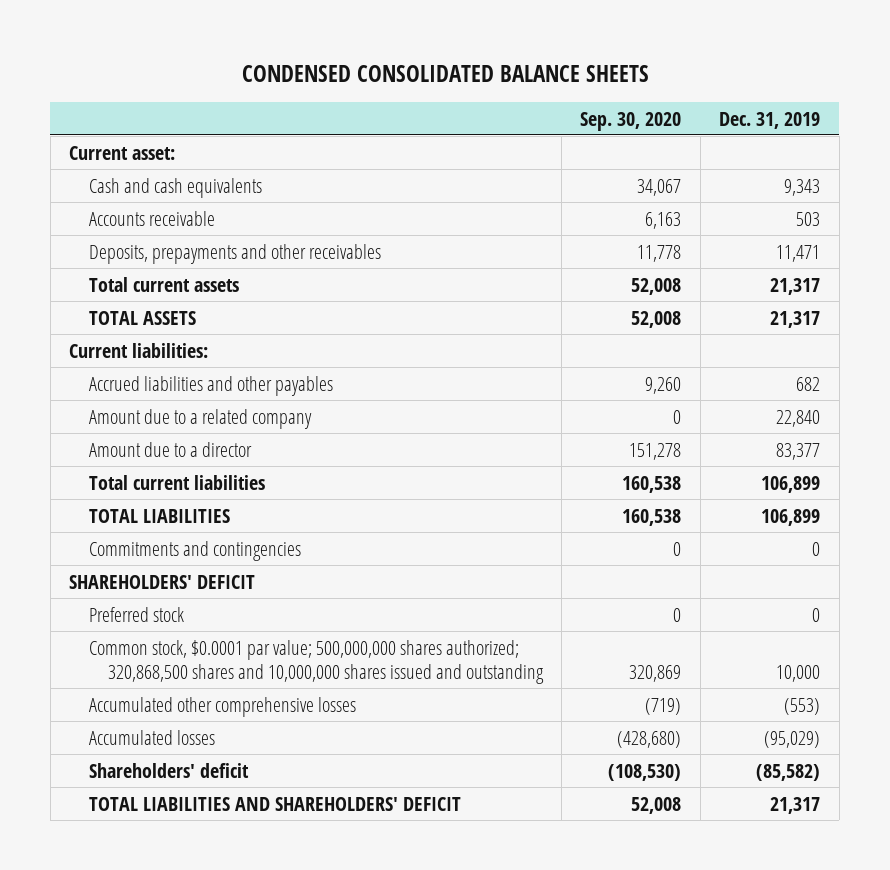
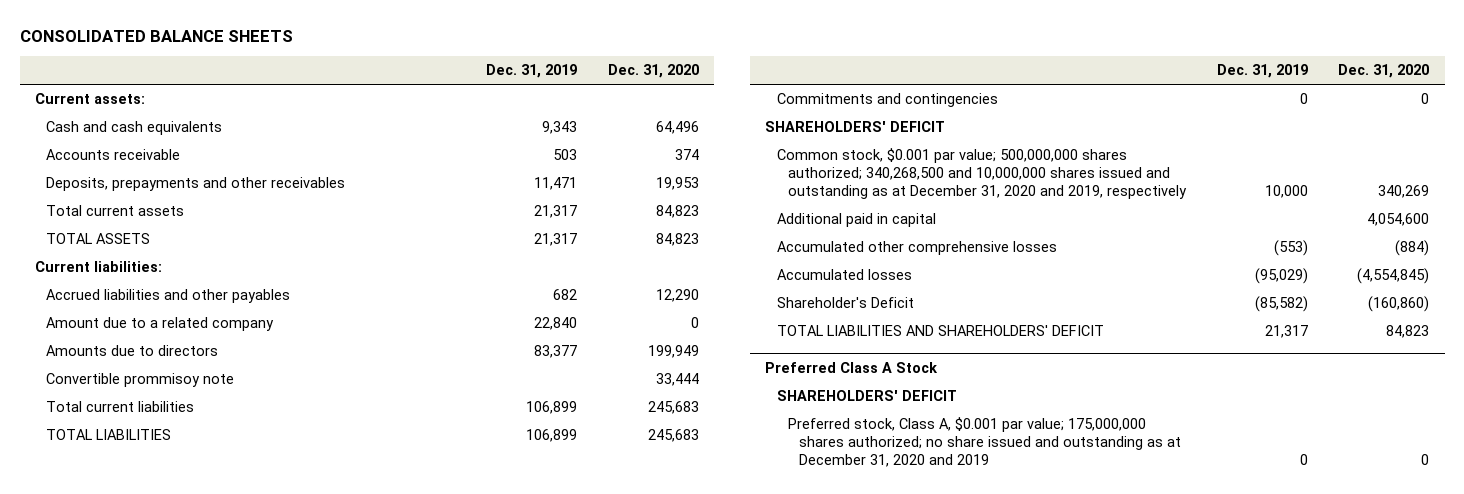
- CONDENSED CONSOLIDATED BALANCE SHEETS
+ CONSOLIDATED BALANCE SHEETS
- | Sep. 30, 2020 | Dec. 31, 2019
+ | Dec. 31, 2019 | Dec. 31, 2020
- Current asset:
+ Current assets:
- Amount due to a director | 151,278 | 83,377
+ Amounts due to directors | 83,377 | 199,949
+ Convertible prommisoy note | | 33,444
- Preferred stock | 0 | 0
- Common stock, $0.0001 par value; 500,000,000 shares authorized; 320,868,500 shares and 10,000,000 shares issued and outstanding | 320,869 | 10,000
+ Common stock, $0.001 par value; 500,000,000 shares authorized; 340,268,500 and 10,000,000 shares issued and outstanding as at December 31, 2020 and 2019, respectively | 10,000 | 340,269
+ Additional paid in capital | | 4,054,600
- Shareholders' deficit | (108,530) | (85,582)
+ Shareholder's Deficit | (85,582) | (160,860)
+ Preferred Class A Stock
+ SHAREHOLDERS' DEFICIT
+ Preferred stock, Class A, $0.001 par value; 175,000,000 shares authorized; no share issued and outstanding as at December 31, 2020 and 2019 | 0 | 0

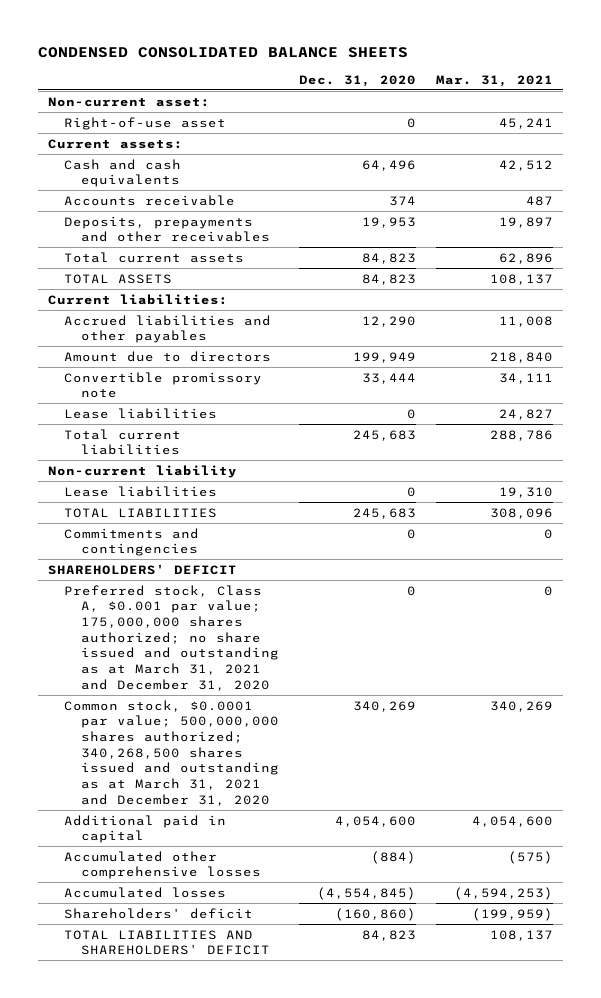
- CONSOLIDATED BALANCE SHEETS
+ CONDENSED CONSOLIDATED BALANCE SHEETS
- | Dec. 31, 2019 | Dec. 31, 2020
+ | Dec. 31, 2020 | Mar. 31, 2021
+ Non-current asset:
+ Right-of-use asset | 0 | 45,241
- Amount due to a related company | 22,840 | 0
- Amounts due to directors | 83,377 | 199,949
- Convertible prommisoy note | | 33,444
+ Amount due to directors | 199,949 | 218,840
+ Convertible promissory note | 33,444 | 34,111
+ Lease liabilities | 0 | 24,827
+ Non-current liability
+ Lease liabilities | 0 | 19,310
- Common stock, $0.001 par value; 500,000,000 shares authorized; 340,268,500 and 10,000,000 shares issued and outstanding as at December 31, 2020 and 2019, respectively | 10,000 | 340,269
+ Preferred stock, Class A, $0.001 par value; 175,000,000 shares authorized; no share issued and outstanding as at March 31, 2021 and December 31, 2020 | 0 | 0
+ Common stock, $0.0001 par value; 500,000,000 shares authorized; 340,268,500 shares issued and outstanding as at March 31, 2021 and December 31, 2020 | 340,269 | 340,269
- Shareholder's Deficit | (85,582) | (160,860)
+ Shareholders' deficit | (160,860) | (199,959)
- Preferred Class A Stock
- SHAREHOLDERS' DEFICIT
- Preferred stock, Class A, $0.001 par value; 175,000,000 shares authorized; no share issued and outstanding as at December 31, 2020 and 2019 | 0 | 0

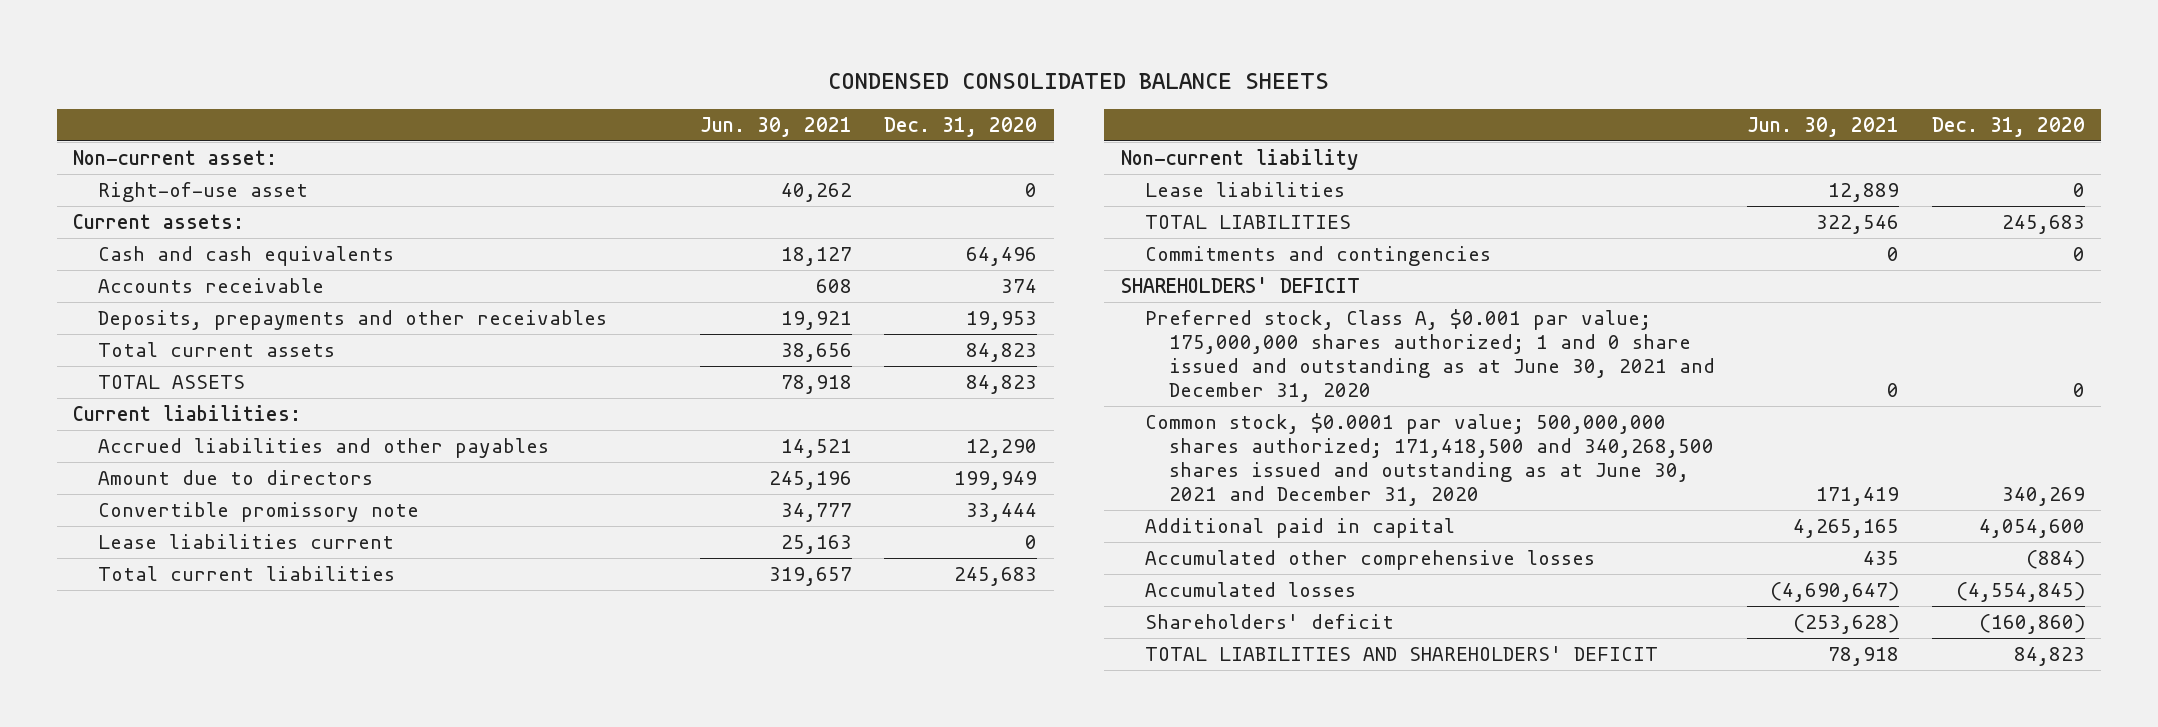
- | Dec. 31, 2020 | Mar. 31, 2021
+ | Jun. 30, 2021 | Dec. 31, 2020
- Lease liabilities | 0 | 24,827
+ Lease liabilities current | 25,163 | 0
- Preferred stock, Class A, $0.001 par value; 175,000,000 shares authorized; no share issued and outstanding as at March 31, 2021 and December 31, 2020 | 0 | 0
- Common stock, $0.0001 par value; 500,000,000 shares authorized; 340,268,500 shares issued and outstanding as at March 31, 2021 and December 31, 2020 | 340,269 | 340,269
+ Preferred stock, Class A, $0.001 par value; 175,000,000 shares authorized; 1 and 0 share issued and outstanding as at June 30, 2021 and December 31, 2020 | 0 | 0
+ Common stock, $0.0001 par value; 500,000,000 shares authorized; 171,418,500 and 340,268,500 shares issued and outstanding as at June 30, 2021 and December 31, 2020 | 171,419 | 340,269

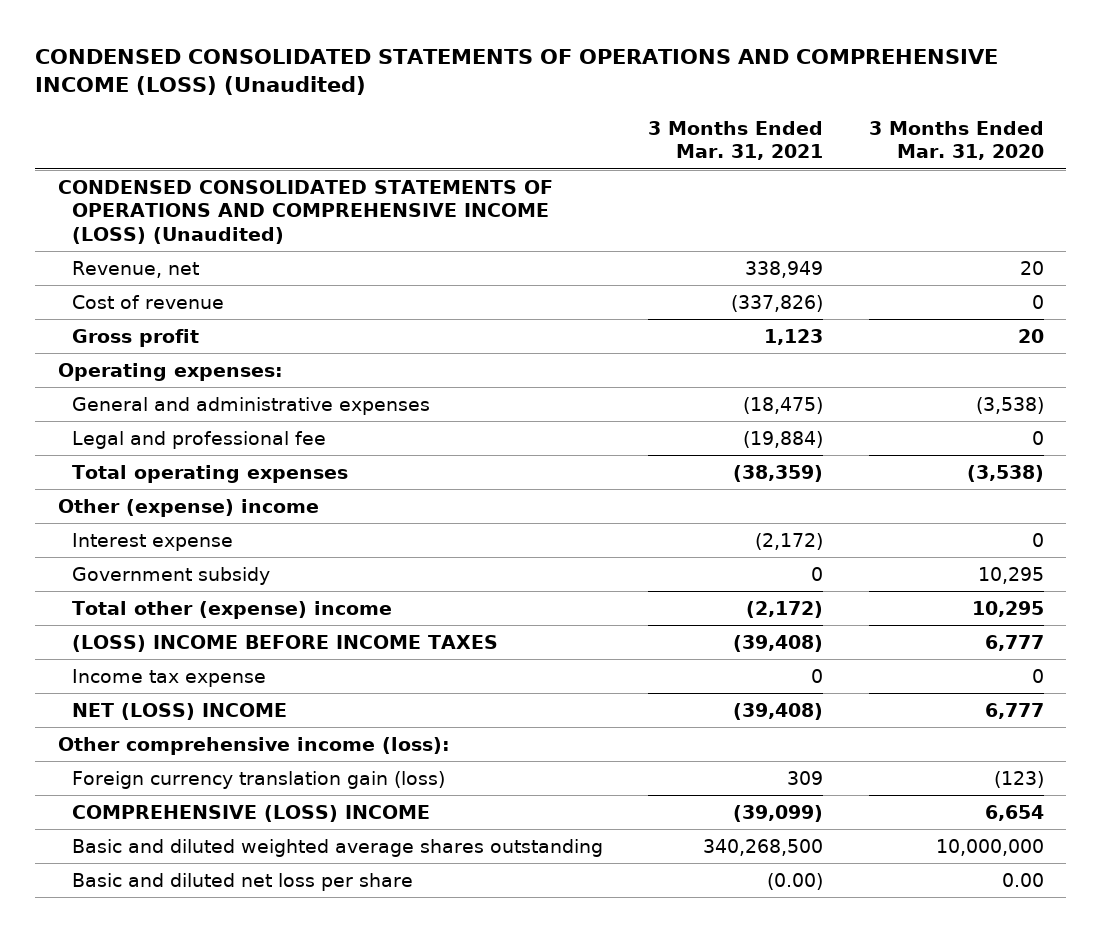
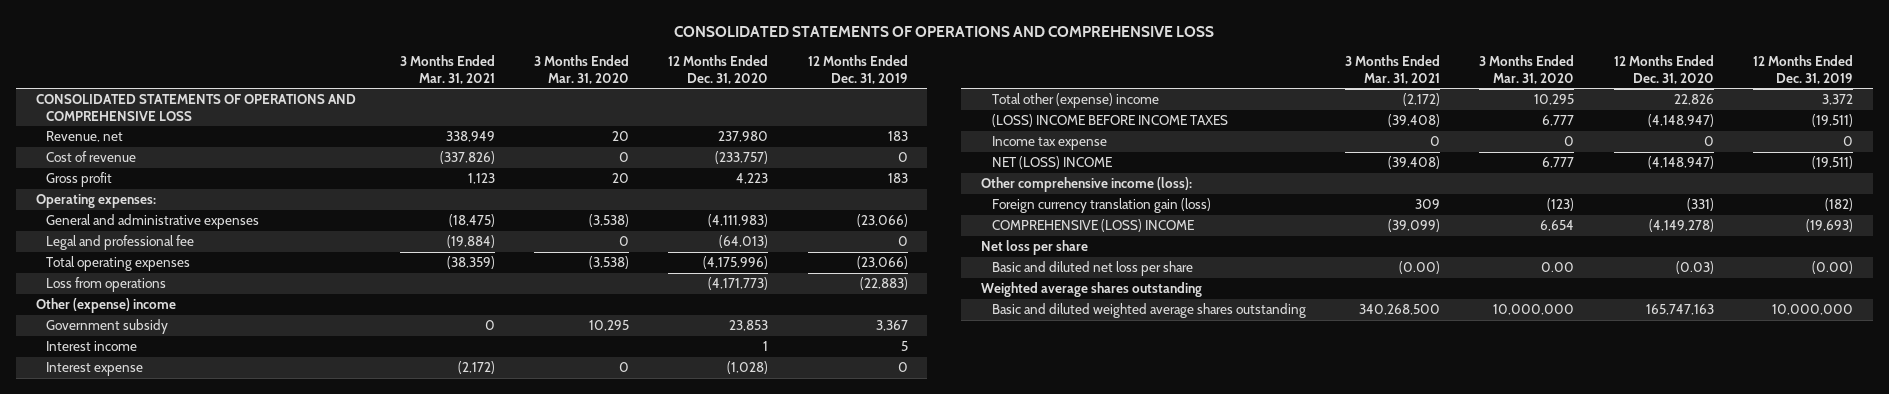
- CONDENSED CONSOLIDATED STATEMENTS OF OPERATIONS AND COMPREHENSIVE INCOME (LOSS) (Unaudited)
+ CONSOLIDATED STATEMENTS OF OPERATIONS AND COMPREHENSIVE LOSS
- | 3 Months Ended Mar. 31, 2021 | 3 Months Ended Mar. 31, 2020
+ | 3 Months Ended Mar. 31, 2021 | 3 Months Ended Mar. 31, 2020 | 12 Months Ended Dec. 31, 2020 | 12 Months Ended Dec. 31, 2019
- CONDENSED CONSOLIDATED STATEMENTS OF OPERATIONS AND COMPREHENSIVE INCOME (LOSS) (Unaudited)
+ CONSOLIDATED STATEMENTS OF OPERATIONS AND COMPREHENSIVE LOSS
+ Loss from operations | | | (4,171,773) | (22,883)
+ Interest income | | | 1 | 5
moved down: Interest expense | (2,172) | 0 | (1,028) | 0
+ Net loss per share
+ Weighted average shares outstanding
moved down: Basic and diluted weighted average shares outstanding | 340,268,500 | 10,000,000 | 165,747,163 | 10,000,000

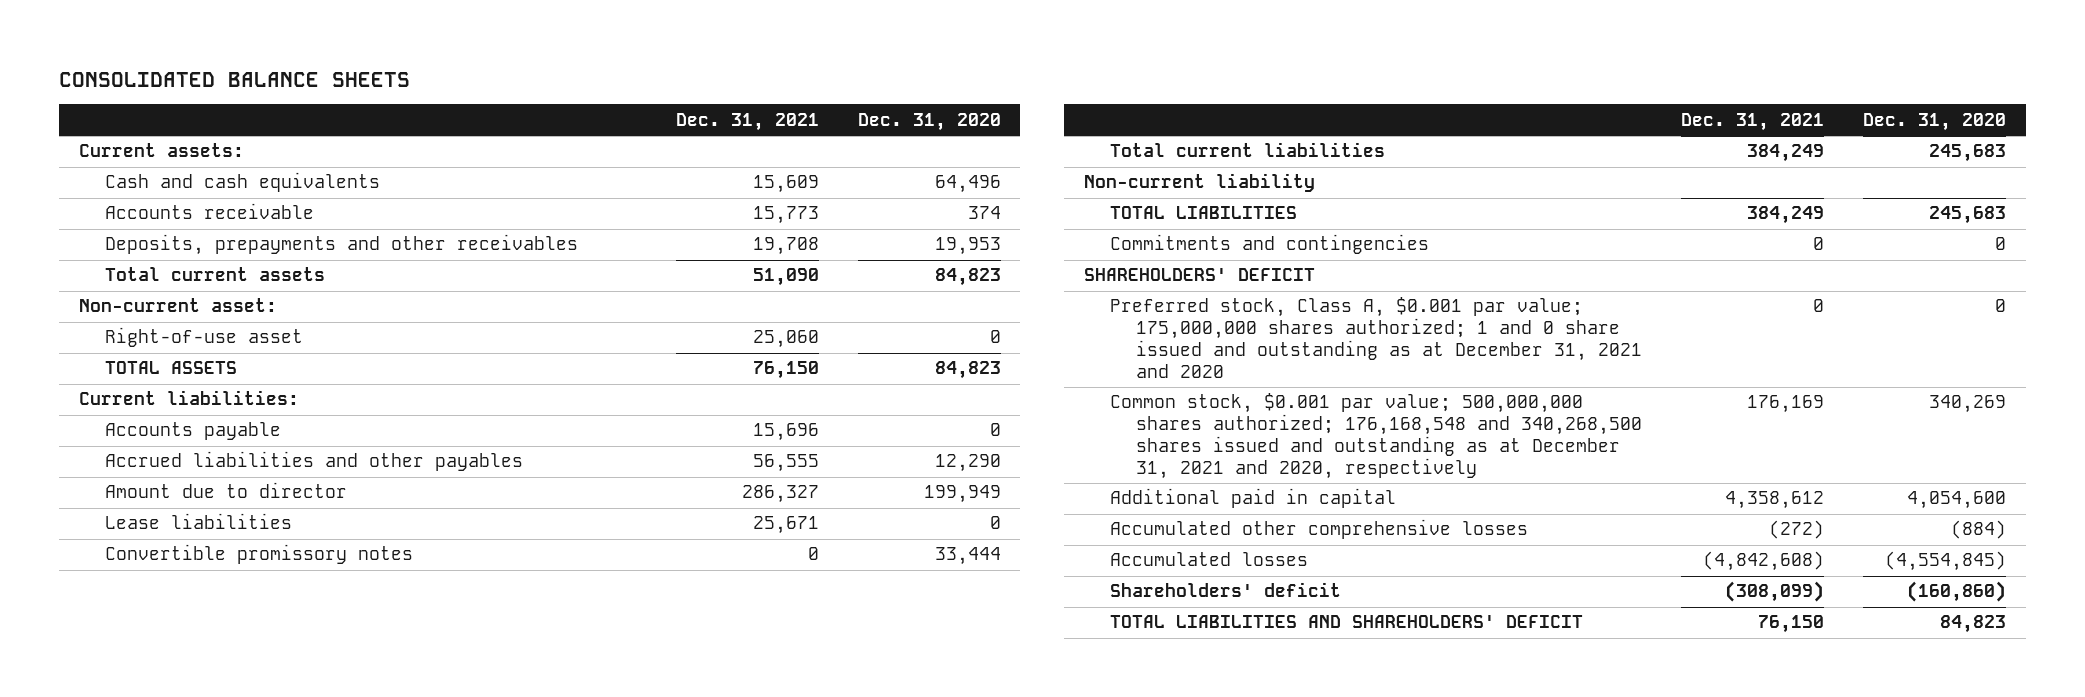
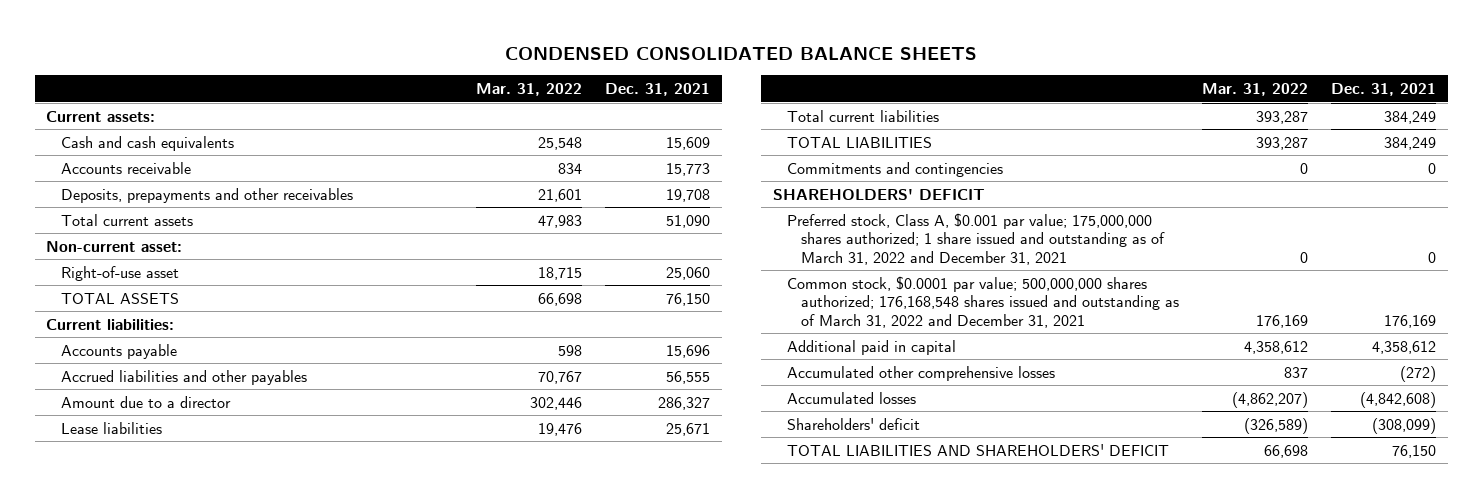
- CONSOLIDATED BALANCE SHEETS
+ CONDENSED CONSOLIDATED BALANCE SHEETS
- | Dec. 31, 2021 | Dec. 31, 2020
+ | Mar. 31, 2022 | Dec. 31, 2021
- Amount due to director | 286,327 | 199,949
+ Amount due to a director | 302,446 | 286,327
- Convertible promissory notes | 0 | 33,444
- Non-current liability
- Preferred stock, Class A, $0.001 par value; 175,000,000 shares authorized; 1 and 0 share issued and outstanding as at December 31, 2021 and 2020 | 0 | 0
- Common stock, $0.001 par value; 500,000,000 shares authorized; 176,168,548 and 340,268,500 shares issued and outstanding as at December 31, 2021 and 2020, respectively | 176,169 | 340,269
+ Preferred stock, Class A, $0.001 par value; 175,000,000 shares authorized; 1 share issued and outstanding as of March 31, 2022 and December 31, 2021 | 0 | 0
+ Common stock, $0.0001 par value; 500,000,000 shares authorized; 176,168,548 shares issued and outstanding as of March 31, 2022 and December 31, 2021 | 176,169 | 176,169

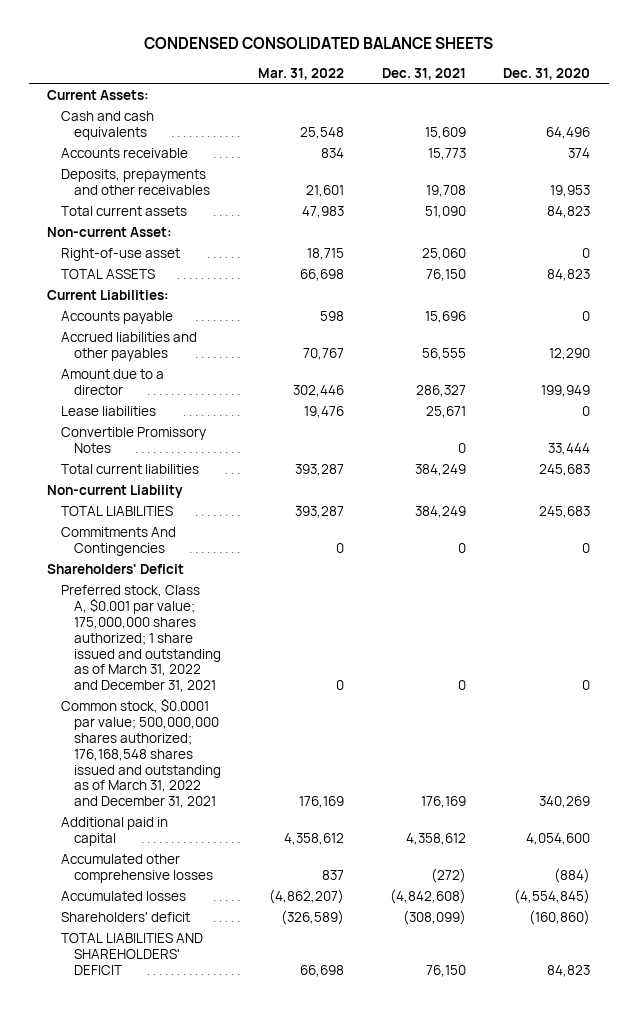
- | Mar. 31, 2022 | Dec. 31, 2021
+ | Mar. 31, 2022 | Dec. 31, 2021 | Dec. 31, 2020
- Current assets:
+ Current Assets:
- Non-current asset:
+ Non-current Asset:
- Current liabilities:
+ Current Liabilities:
+ Convertible Promissory Notes | | 0 | 33,444
+ Non-current Liability
- Commitments and contingencies | 0 | 0
- SHAREHOLDERS' DEFICIT
+ Commitments And Contingencies | 0 | 0 | 0
+ Shareholders' Deficit

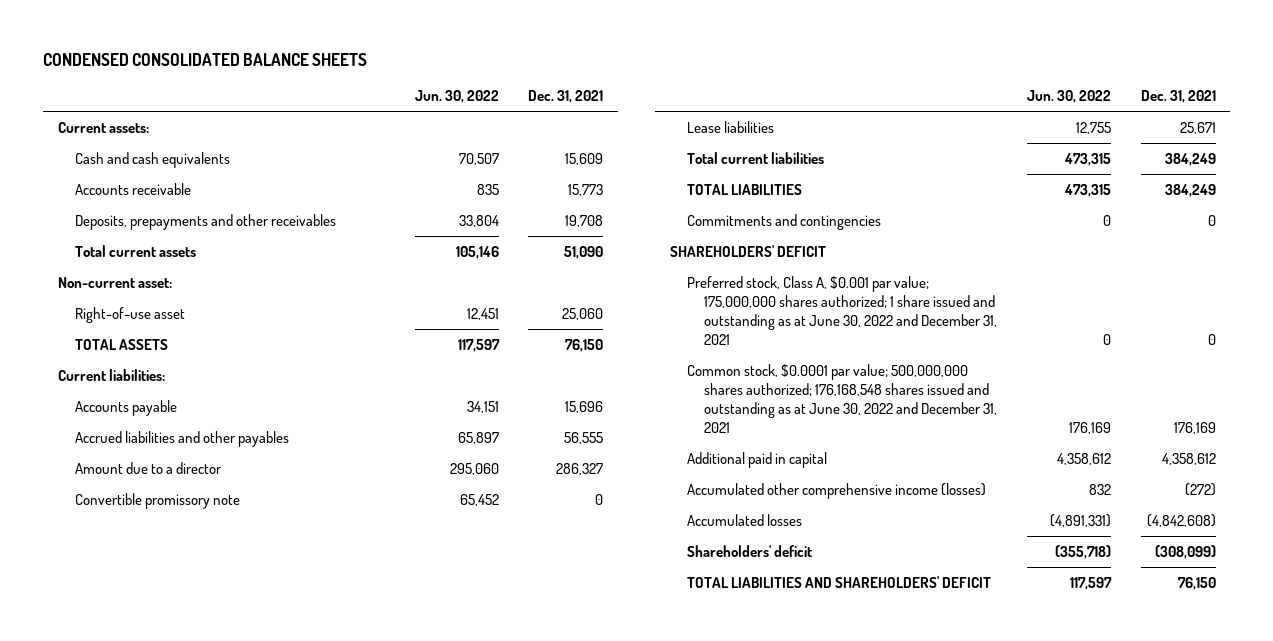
- | Mar. 31, 2022 | Dec. 31, 2021 | Dec. 31, 2020
+ | Jun. 30, 2022 | Dec. 31, 2021
- Current Assets:
+ Current assets:
- Non-current Asset:
+ Non-current asset:
- Current Liabilities:
+ Current liabilities:
+ Convertible promissory note | 65,452 | 0
- Convertible Promissory Notes | | 0 | 33,444
- Non-current Liability
- Commitments And Contingencies | 0 | 0 | 0
- Shareholders' Deficit
- Preferred stock, Class A, $0.001 par value; 175,000,000 shares authorized; 1 share issued and outstanding as of March 31, 2022 and December 31, 2021 | 0 | 0 | 0
- Common stock, $0.0001 par value; 500,000,000 shares authorized; 176,168,548 shares issued and outstanding as of March 31, 2022 and December 31, 2021 | 176,169 | 176,169 | 340,269
+ Commitments and contingencies | 0 | 0
+ SHAREHOLDERS' DEFICIT
+ Preferred stock, Class A, $0.001 par value; 175,000,000 shares authorized; 1 share issued and outstanding as at June 30, 2022 and December 31, 2021 | 0 | 0
+ Common stock, $0.0001 par value; 500,000,000 shares authorized; 176,168,548 shares issued and outstanding as at June 30, 2022 and December 31, 2021 | 176,169 | 176,169
- Accumulated other comprehensive losses | 837 | (272) | (884)
+ Accumulated other comprehensive income (losses) | 832 | (272)

